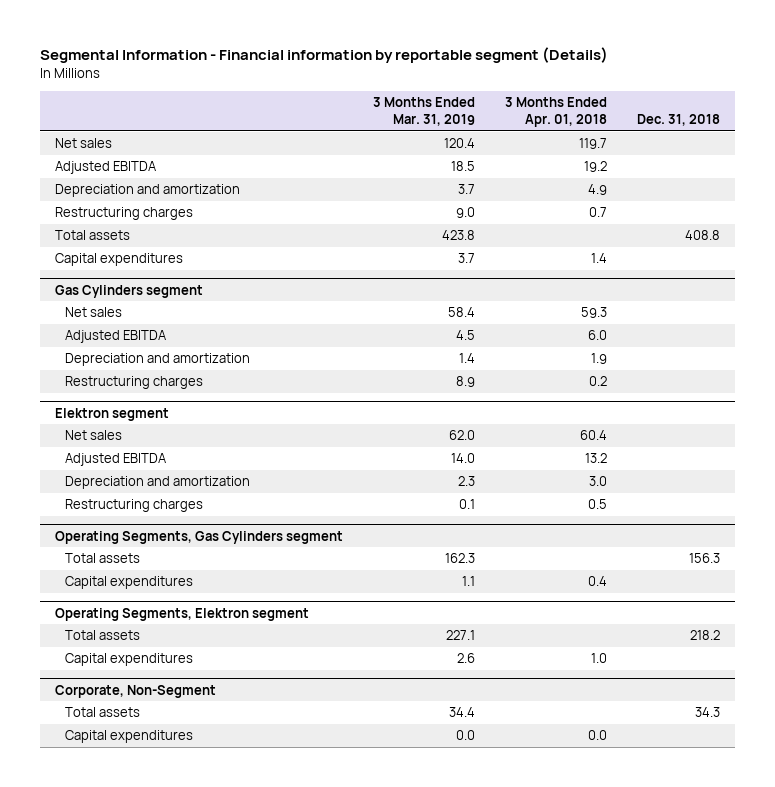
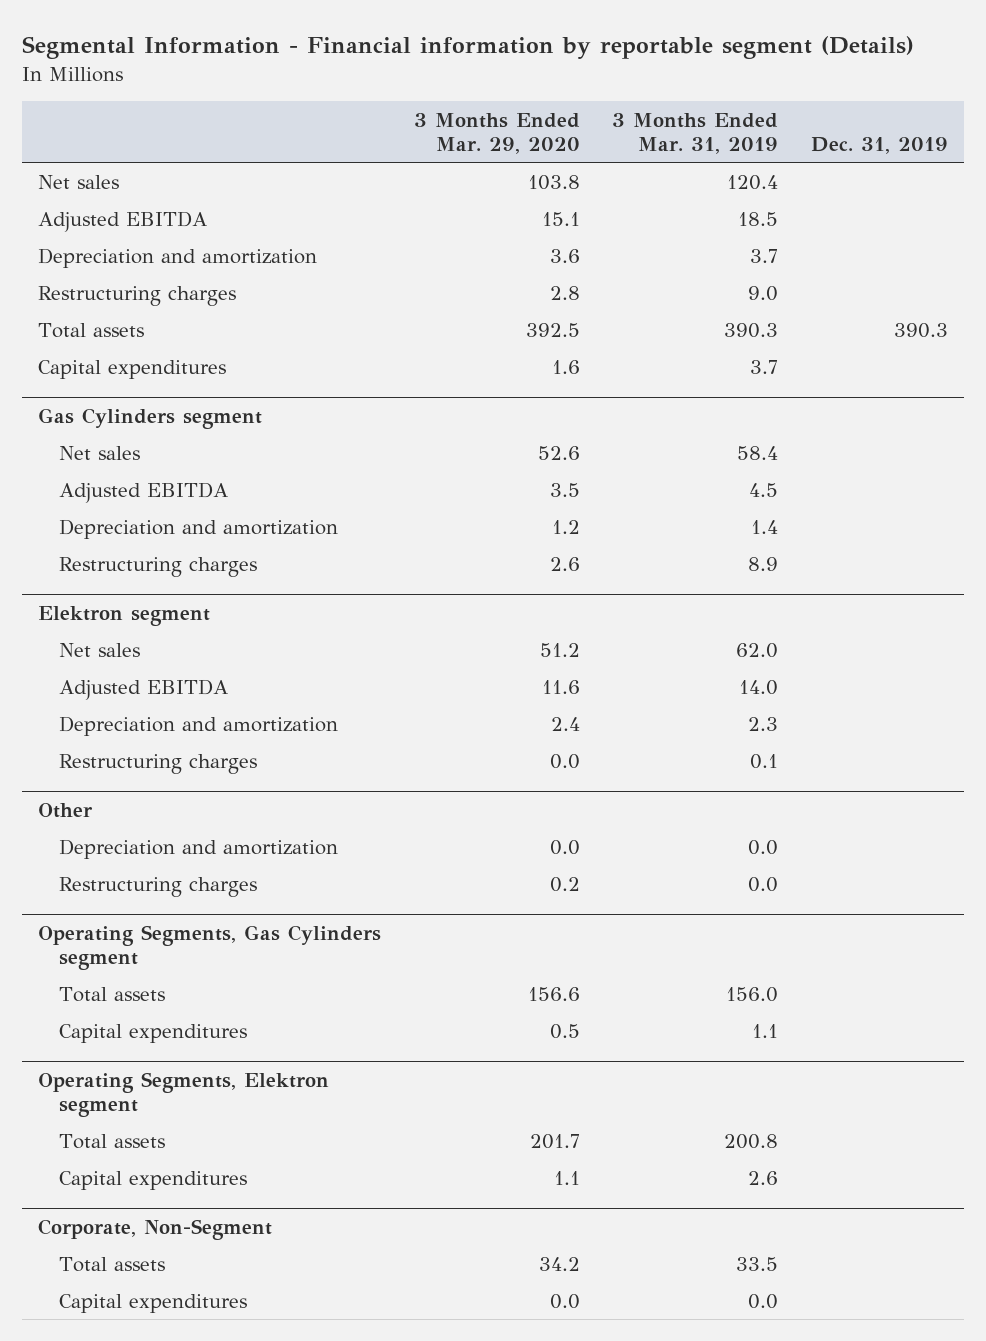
- | 3 Months Ended Mar. 31, 2019 | 3 Months Ended Apr. 01, 2018 | Dec. 31, 2018
+ | 3 Months Ended Mar. 29, 2020 | 3 Months Ended Mar. 31, 2019 | Dec. 31, 2019
- Total assets | 423.8 | | 408.8
+ Total assets | 392.5 | 390.3 | 390.3
+ Other
+ Depreciation and amortization | 0.0 | 0.0 |
+ Restructuring charges | 0.2 | 0.0 |
@ Operating Segments, Gas Cylinders segment
- Total assets | 162.3 | | 156.3
+ Total assets | 156.6 | 156.0 |
@ Operating Segments, Elektron segment
- Total assets | 227.1 | | 218.2
+ Total assets | 201.7 | 200.8 |
@ Corporate, Non-Segment
- Total assets | 34.4 | | 34.3
+ Total assets | 34.2 | 33.5 |

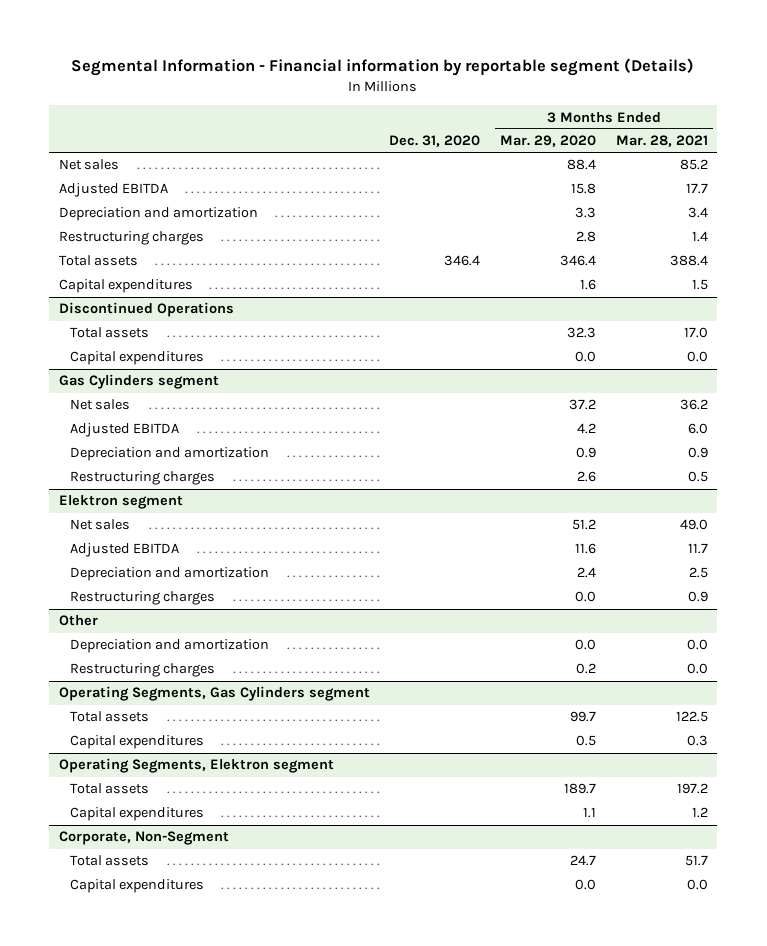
- | 3 Months Ended Mar. 29, 2020 | 3 Months Ended Mar. 31, 2019 | Dec. 31, 2019
+ | Dec. 31, 2020 | 3 Months Ended Mar. 29, 2020 | 3 Months Ended Mar. 28, 2021
- Net sales | 103.8 | 120.4 |
- Adjusted EBITDA | 15.1 | 18.5 |
- Depreciation and amortization | 3.6 | 3.7 |
+ Net sales | | 88.4 | 85.2
+ Adjusted EBITDA | | 15.8 | 17.7
+ Depreciation and amortization | | 3.3 | 3.4
- Total assets | 392.5 | 390.3 | 390.3
+ Total assets | 346.4 | 346.4 | 388.4
+ Discontinued Operations
+ Total assets | | 32.3 | 17.0
+ Capital expenditures | | 0.0 | 0.0
@ Gas Cylinders segment
- Net sales | 52.6 | 58.4 |
- Adjusted EBITDA | 3.5 | 4.5 |
- Depreciation and amortization | 1.2 | 1.4 |
+ Net sales | | 37.2 | 36.2
+ Adjusted EBITDA | | 4.2 | 6.0
+ Depreciation and amortization | | 0.9 | 0.9
@ Operating Segments, Gas Cylinders segment
- Total assets | 156.6 | 156.0 |
+ Total assets | | 99.7 | 122.5
@ Operating Segments, Elektron segment
- Total assets | 201.7 | 200.8 |
+ Total assets | | 189.7 | 197.2
@ Corporate, Non-Segment
- Total assets | 34.2 | 33.5 |
+ Total assets | | 24.7 | 51.7

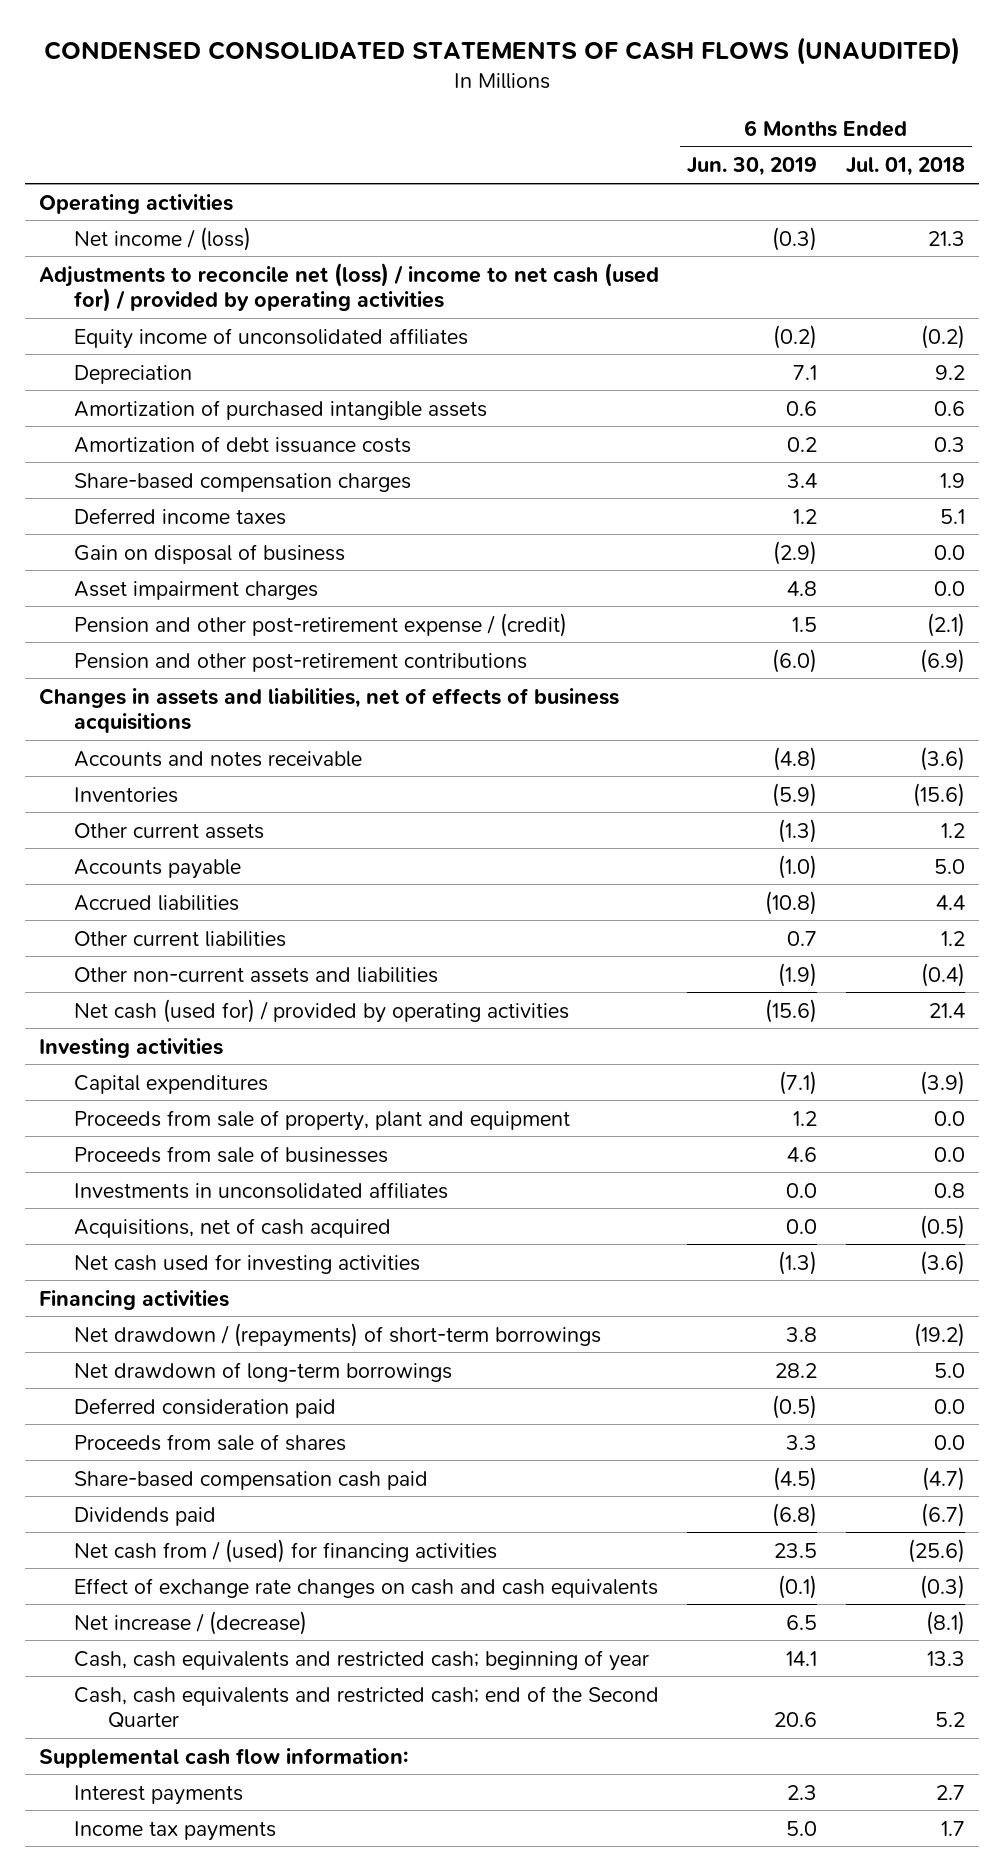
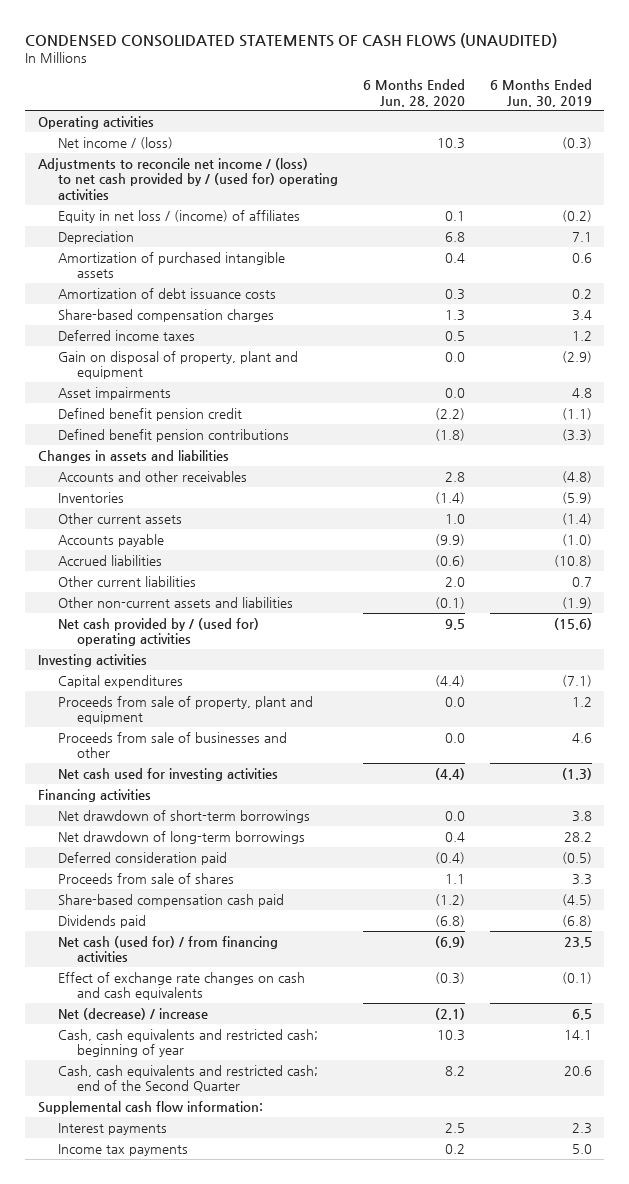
- | 6 Months Ended Jun. 30, 2019 | 6 Months Ended Jul. 01, 2018
+ | 6 Months Ended Jun. 28, 2020 | 6 Months Ended Jun. 30, 2019
- Adjustments to reconcile net (loss) / income to net cash (used for) / provided by operating activities
- Equity income of unconsolidated affiliates | (0.2) | (0.2)
+ Adjustments to reconcile net income / (loss) to net cash provided by / (used for) operating activities
+ Equity in net loss / (income) of affiliates | 0.1 | (0.2)
- Gain on disposal of business | (2.9) | 0.0
- Asset impairment charges | 4.8 | 0.0
- Pension and other post-retirement expense / (credit) | 1.5 | (2.1)
- Pension and other post-retirement contributions | (6.0) | (6.9)
- Changes in assets and liabilities, net of effects of business acquisitions
- Accounts and notes receivable | (4.8) | (3.6)
+ Gain on disposal of property, plant and equipment | 0.0 | (2.9)
+ Asset impairments | 0.0 | 4.8
+ Defined benefit pension credit | (2.2) | (1.1)
+ Defined benefit pension contributions | (1.8) | (3.3)
+ Changes in assets and liabilities
+ Accounts and other receivables | 2.8 | (4.8)
- Other current assets | (1.3) | 1.2
+ Other current assets | 1.0 | (1.4)
- Net cash (used for) / provided by operating activities | (15.6) | 21.4
+ Net cash provided by / (used for) operating activities | 9.5 | (15.6)
- Proceeds from sale of businesses | 4.6 | 0.0
- Investments in unconsolidated affiliates | 0.0 | 0.8
- Acquisitions, net of cash acquired | 0.0 | (0.5)
+ Proceeds from sale of businesses and other | 0.0 | 4.6
- Net drawdown / (repayments) of short-term borrowings | 3.8 | (19.2)
+ Net drawdown of short-term borrowings | 0.0 | 3.8
- Net cash from / (used) for financing activities | 23.5 | (25.6)
+ Net cash (used for) / from financing activities | (6.9) | 23.5
- Net increase / (decrease) | 6.5 | (8.1)
+ Net (decrease) / increase | (2.1) | 6.5

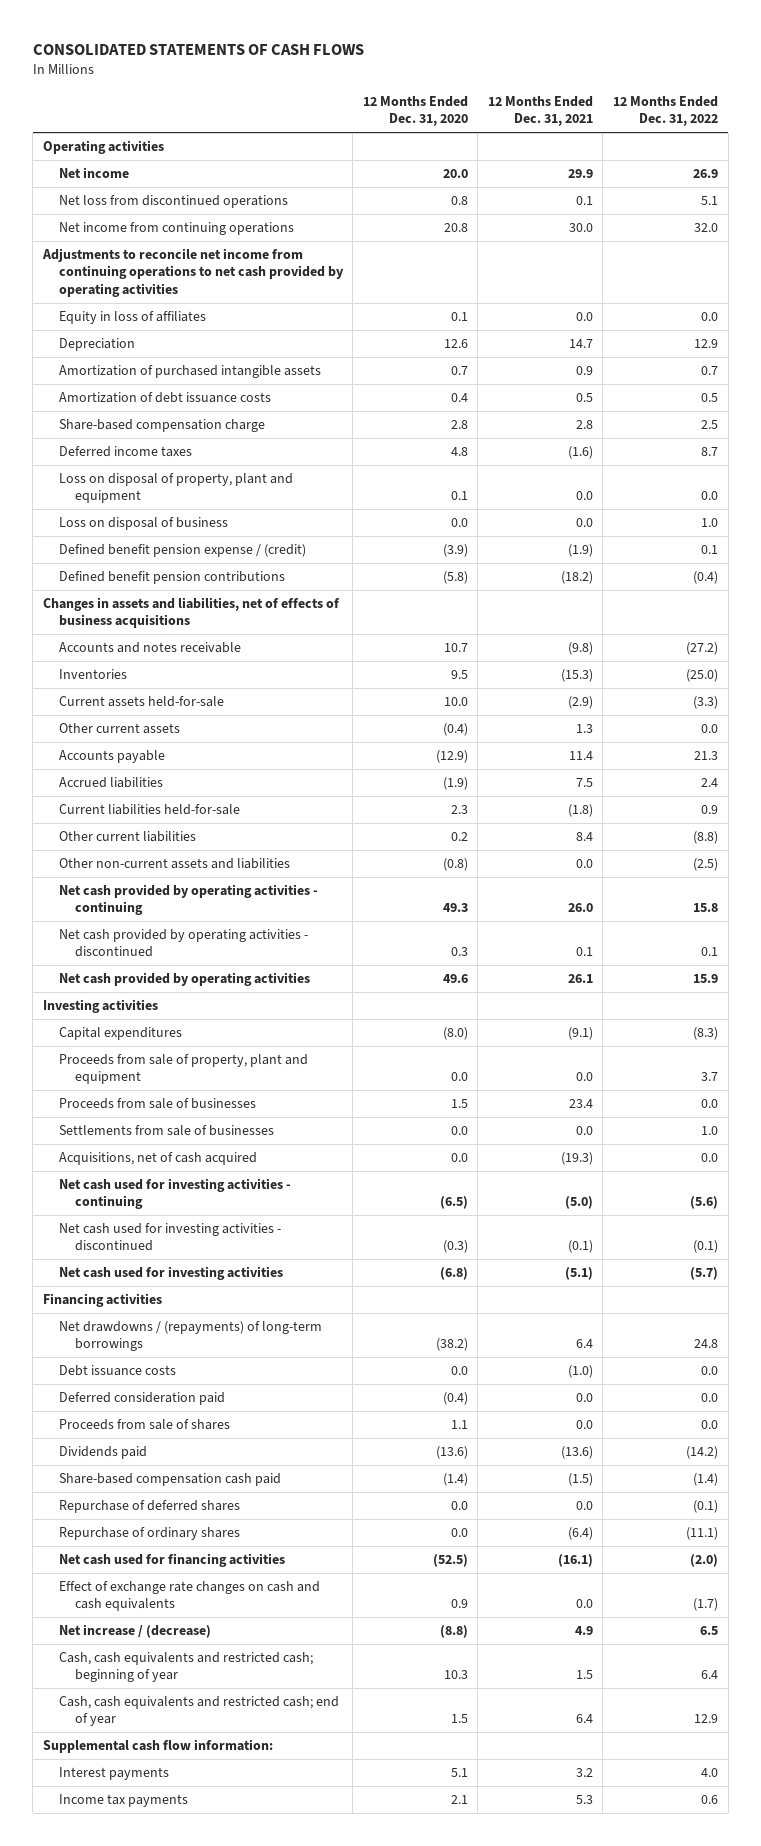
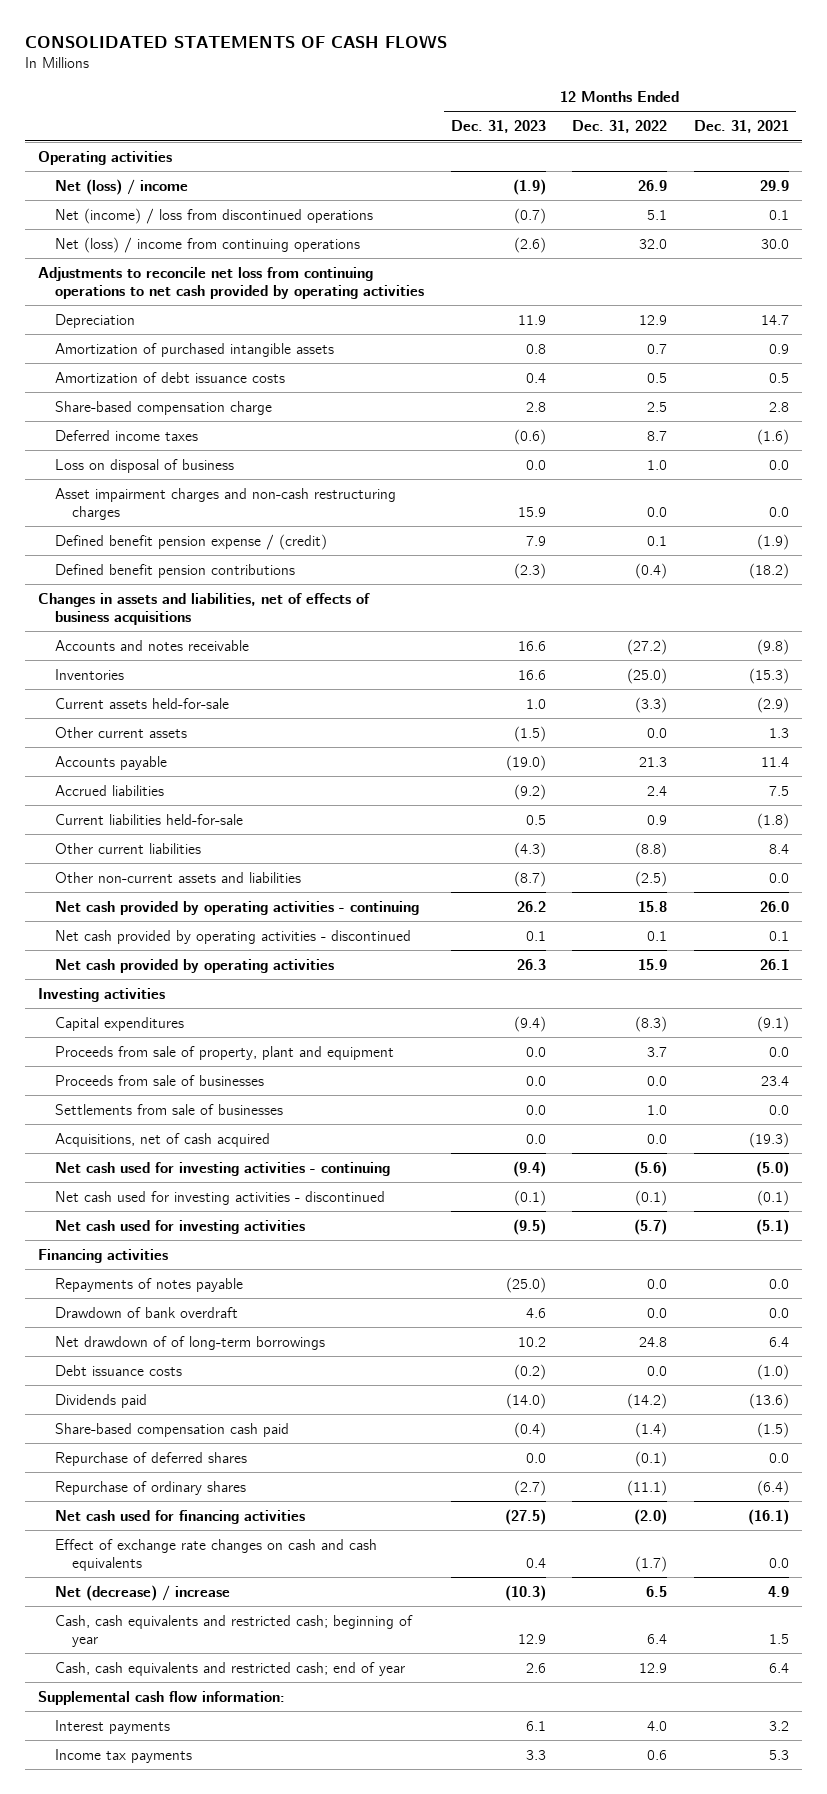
- | 12 Months Ended Dec. 31, 2020 | 12 Months Ended Dec. 31, 2021 | 12 Months Ended Dec. 31, 2022
+ | 12 Months Ended Dec. 31, 2023 | 12 Months Ended Dec. 31, 2022 | 12 Months Ended Dec. 31, 2021
- Net income | 20.0 | 29.9 | 26.9
- Net loss from discontinued operations | 0.8 | 0.1 | 5.1
- Net income from continuing operations | 20.8 | 30.0 | 32.0
- Adjustments to reconcile net income from continuing operations to net cash provided by operating activities
- Equity in loss of affiliates | 0.1 | 0.0 | 0.0
+ Net (loss) / income | (1.9) | 26.9 | 29.9
+ Net (income) / loss from discontinued operations | (0.7) | 5.1 | 0.1
+ Net (loss) / income from continuing operations | (2.6) | 32.0 | 30.0
+ Adjustments to reconcile net loss from continuing operations to net cash provided by operating activities
- Loss on disposal of property, plant and equipment | 0.1 | 0.0 | 0.0
+ Asset impairment charges and non-cash restructuring charges | 15.9 | 0.0 | 0.0
- Net drawdowns / (repayments) of long-term borrowings | (38.2) | 6.4 | 24.8
+ Repayments of notes payable | (25.0) | 0.0 | 0.0
+ Drawdown of bank overdraft | 4.6 | 0.0 | 0.0
+ Net drawdown of of long-term borrowings | 10.2 | 24.8 | 6.4
- Deferred consideration paid | (0.4) | 0.0 | 0.0
- Proceeds from sale of shares | 1.1 | 0.0 | 0.0
- Net increase / (decrease) | (8.8) | 4.9 | 6.5
+ Net (decrease) / increase | (10.3) | 6.5 | 4.9

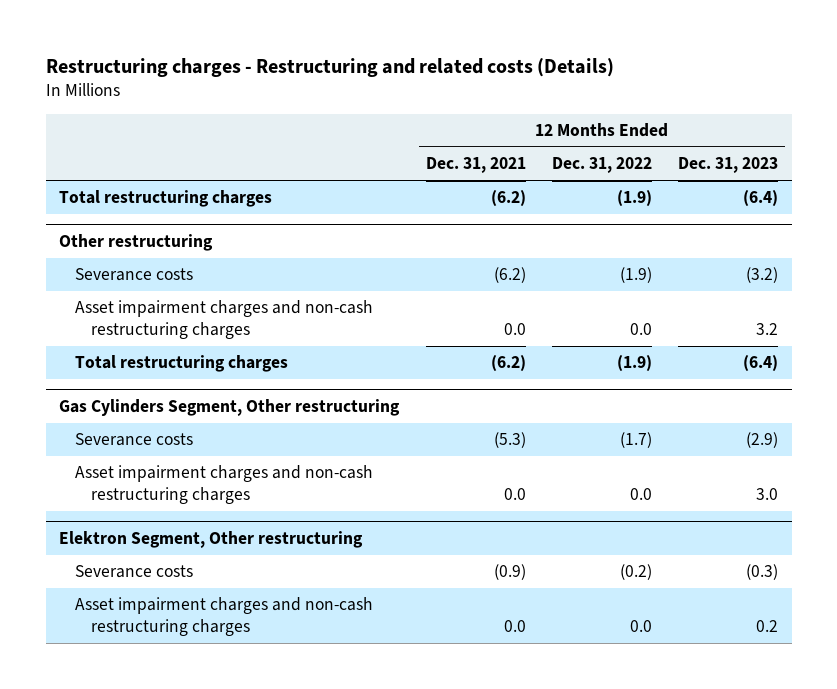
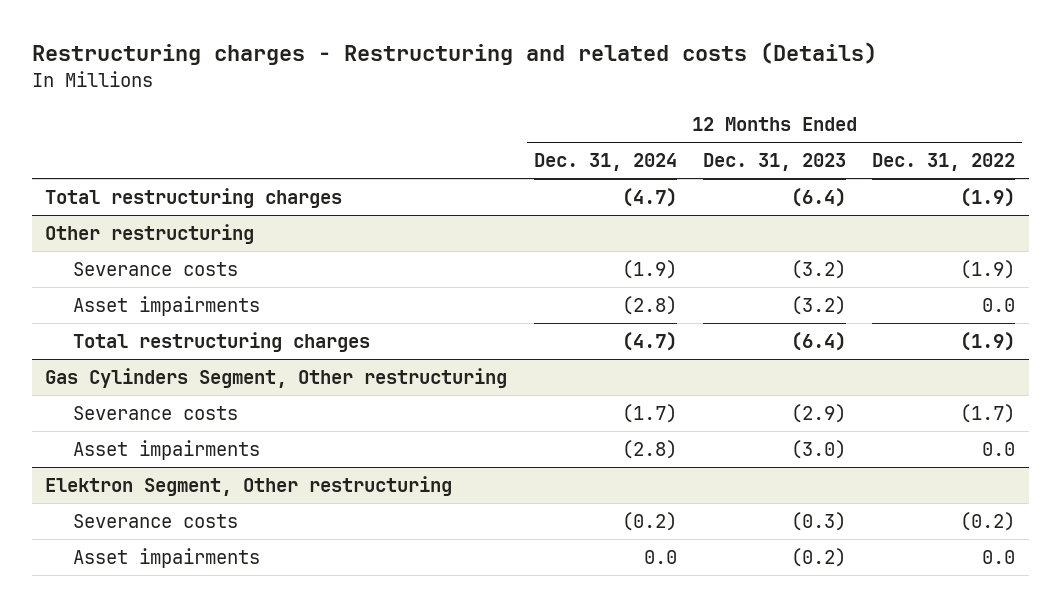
- | 12 Months Ended Dec. 31, 2021 | 12 Months Ended Dec. 31, 2022 | 12 Months Ended Dec. 31, 2023
+ | 12 Months Ended Dec. 31, 2024 | 12 Months Ended Dec. 31, 2023 | 12 Months Ended Dec. 31, 2022
@ Other restructuring
- Asset impairment charges and non-cash restructuring charges | 0.0 | 0.0 | 3.2
+ Asset impairments | (2.8) | (3.2) | 0.0
@ Gas Cylinders Segment, Other restructuring
- Asset impairment charges and non-cash restructuring charges | 0.0 | 0.0 | 3.0
+ Asset impairments | (2.8) | (3.0) | 0.0
@ Elektron Segment, Other restructuring
- Asset impairment charges and non-cash restructuring charges | 0.0 | 0.0 | 0.2
+ Asset impairments | 0.0 | (0.2) | 0.0

